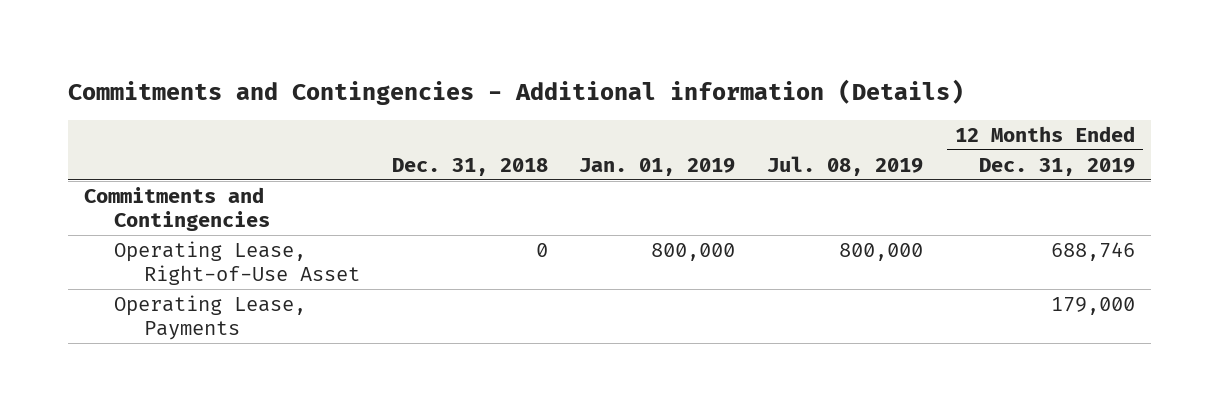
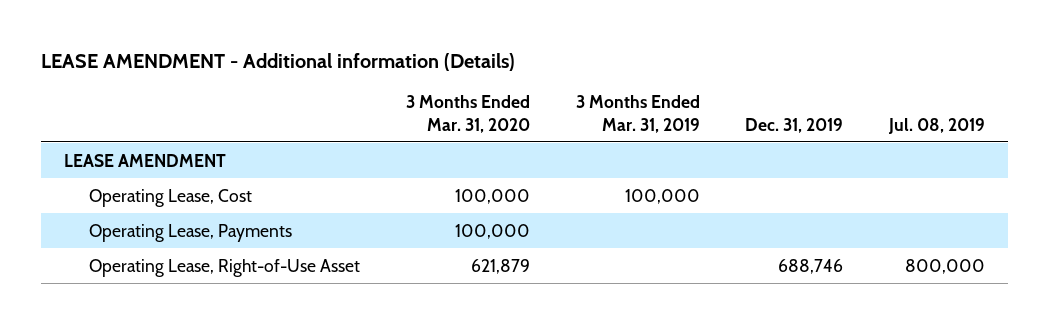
- Commitments and Contingencies - Additional information (Details)
+ LEASE AMENDMENT - Additional information (Details)
- | Dec. 31, 2018 | Jan. 01, 2019 | Jul. 08, 2019 | 12 Months Ended Dec. 31, 2019
+ | 3 Months Ended Mar. 31, 2020 | 3 Months Ended Mar. 31, 2019 | Dec. 31, 2019 | Jul. 08, 2019
- Commitments and Contingencies
+ LEASE AMENDMENT
+ Operating Lease, Cost | 100,000 | 100,000 | |
moved down: Operating Lease, Right-of-Use Asset | 621,879 | | 688,746 | 800,000

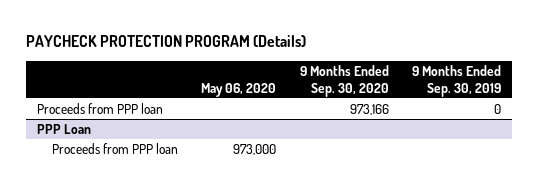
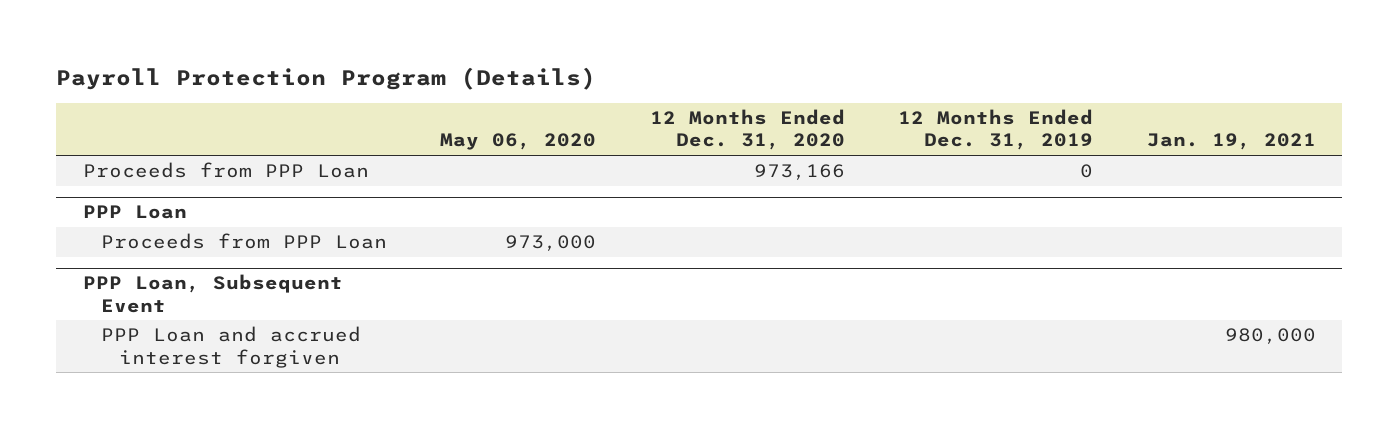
- PAYCHECK PROTECTION PROGRAM (Details)
+ Payroll Protection Program (Details)
- | May 06, 2020 | 9 Months Ended Sep. 30, 2020 | 9 Months Ended Sep. 30, 2019
+ | May 06, 2020 | 12 Months Ended Dec. 31, 2020 | 12 Months Ended Dec. 31, 2019 | Jan. 19, 2021
- Proceeds from PPP loan | | 973,166 | 0
+ Proceeds from PPP Loan | | 973,166 | 0 |
@ PPP Loan
- Proceeds from PPP loan | 973,000 | |
+ Proceeds from PPP Loan | 973,000 | | |
+ PPP Loan, Subsequent Event
+ PPP Loan and accrued interest forgiven | | | | 980,000

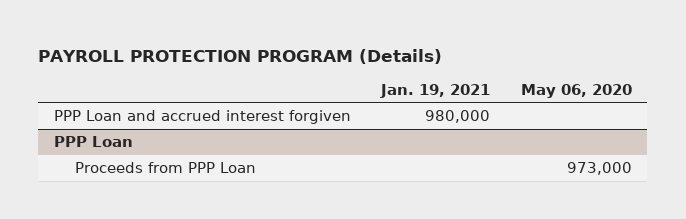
- Payroll Protection Program (Details)
+ PAYROLL PROTECTION PROGRAM (Details)
- | May 06, 2020 | 12 Months Ended Dec. 31, 2020 | 12 Months Ended Dec. 31, 2019 | Jan. 19, 2021
+ | Jan. 19, 2021 | May 06, 2020
- Proceeds from PPP Loan | | 973,166 | 0 |
+ PPP Loan and accrued interest forgiven | 980,000 |
- PPP Loan, Subsequent Event
- PPP Loan and accrued interest forgiven | | | | 980,000

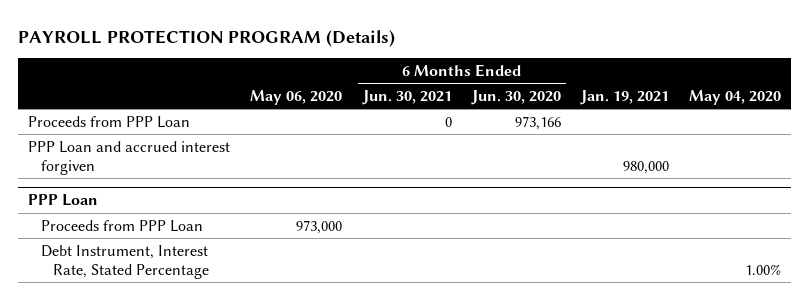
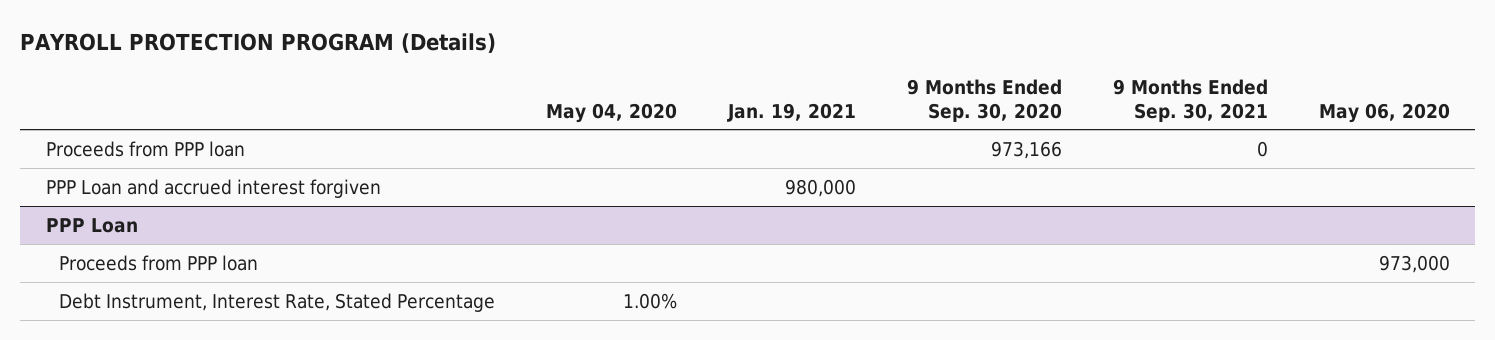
- | May 06, 2020 | 6 Months Ended Jun. 30, 2021 | 6 Months Ended Jun. 30, 2020 | Jan. 19, 2021 | May 04, 2020
+ | May 04, 2020 | Jan. 19, 2021 | 9 Months Ended Sep. 30, 2020 | 9 Months Ended Sep. 30, 2021 | May 06, 2020
- Proceeds from PPP Loan | | 0 | 973,166 | |
+ Proceeds from PPP loan | | | 973,166 | 0 |
@ PPP Loan
- Proceeds from PPP Loan | 973,000 | | | |
+ Proceeds from PPP loan | | | | | 973,000

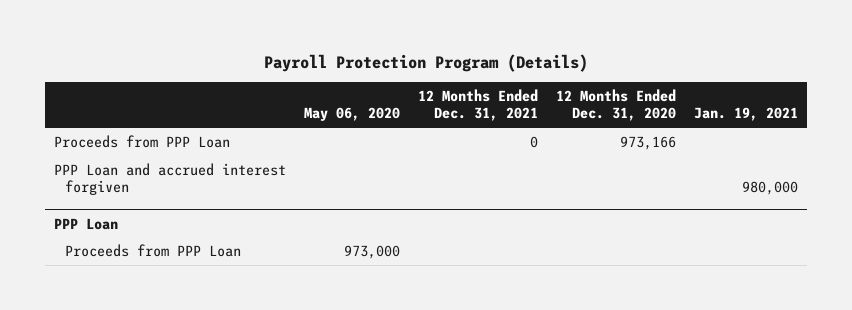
- PAYROLL PROTECTION PROGRAM (Details)
+ Payroll Protection Program (Details)
- | May 04, 2020 | Jan. 19, 2021 | 9 Months Ended Sep. 30, 2020 | 9 Months Ended Sep. 30, 2021 | May 06, 2020
+ | May 06, 2020 | 12 Months Ended Dec. 31, 2021 | 12 Months Ended Dec. 31, 2020 | Jan. 19, 2021
- Proceeds from PPP loan | | | 973,166 | 0 |
+ Proceeds from PPP Loan | | 0 | 973,166 |
@ PPP Loan
- Proceeds from PPP loan | | | | | 973,000
- Debt Instrument, Interest Rate, Stated Percentage | 1.00% | | | |
+ Proceeds from PPP Loan | 973,000 | | |

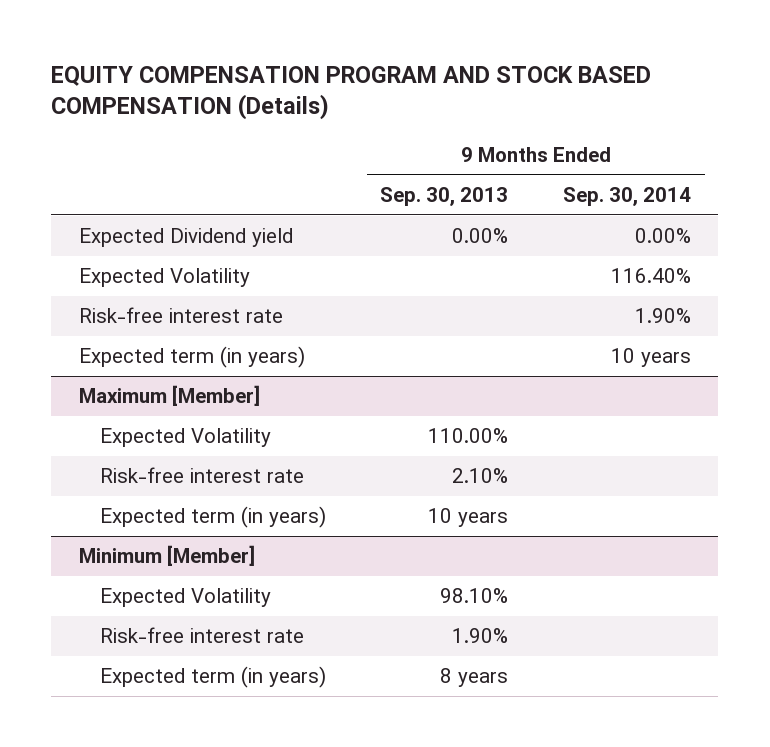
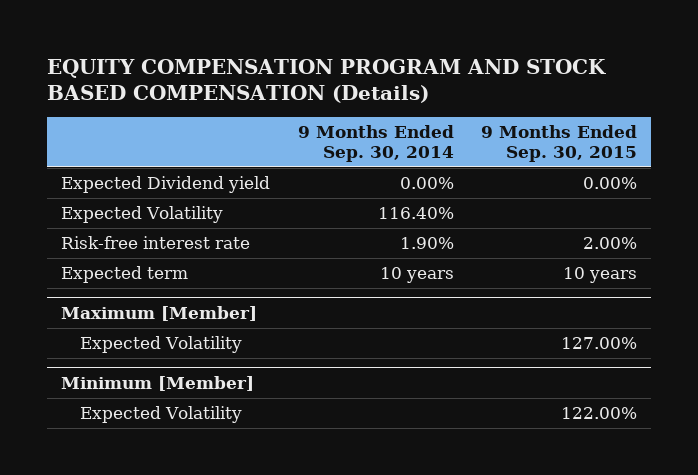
- | 9 Months Ended Sep. 30, 2013 | 9 Months Ended Sep. 30, 2014
+ | 9 Months Ended Sep. 30, 2014 | 9 Months Ended Sep. 30, 2015
- Expected term (in years) | | 10 years
+ Expected term | 10 years | 10 years
@ Maximum [Member]
- Risk-free interest rate | 2.10% |
- Expected term (in years) | 10 years |
@ Minimum [Member]
- Risk-free interest rate | 1.90% |
- Expected term (in years) | 8 years |

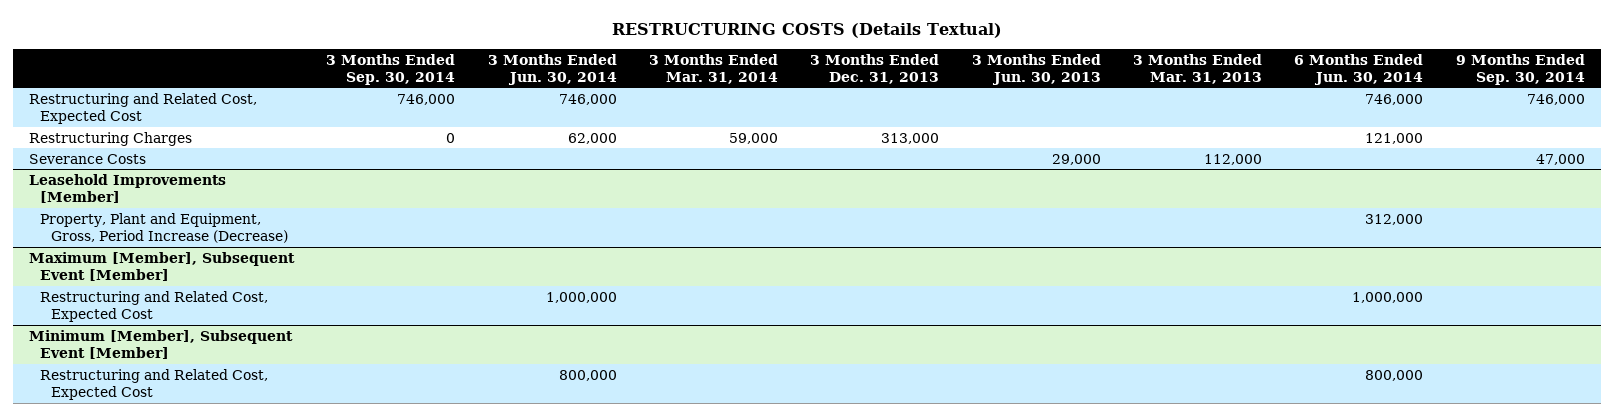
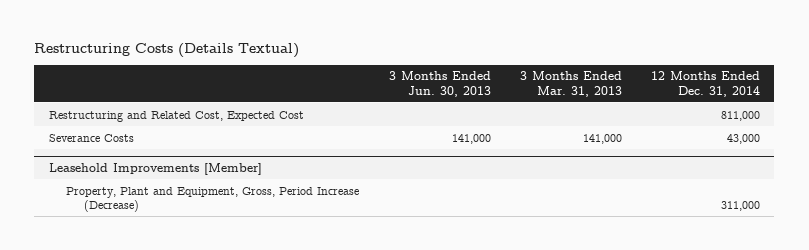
- RESTRUCTURING COSTS (Details Textual)
+ Restructuring Costs (Details Textual)
- | 3 Months Ended Sep. 30, 2014 | 3 Months Ended Jun. 30, 2014 | 3 Months Ended Mar. 31, 2014 | 3 Months Ended Dec. 31, 2013 | 3 Months Ended Jun. 30, 2013 | 3 Months Ended Mar. 31, 2013 | 6 Months Ended Jun. 30, 2014 | 9 Months Ended Sep. 30, 2014
+ | 3 Months Ended Jun. 30, 2013 | 3 Months Ended Mar. 31, 2013 | 12 Months Ended Dec. 31, 2014
- Restructuring Charges | 0 | 62,000 | 59,000 | 313,000 | | | 121,000 |
- Severance Costs | | | | | 29,000 | 112,000 | | 47,000
+ Severance Costs | 141,000 | 141,000 | 43,000
- Maximum [Member], Subsequent Event [Member]
- Restructuring and Related Cost, Expected Cost | | 1,000,000 | | | | | 1,000,000 |
- Minimum [Member], Subsequent Event [Member]
- Restructuring and Related Cost, Expected Cost | | 800,000 | | | | | 800,000 |

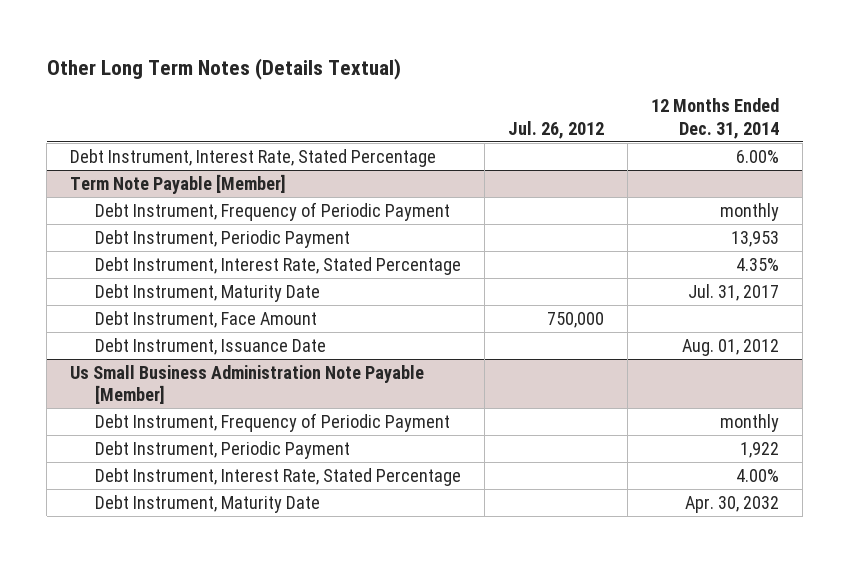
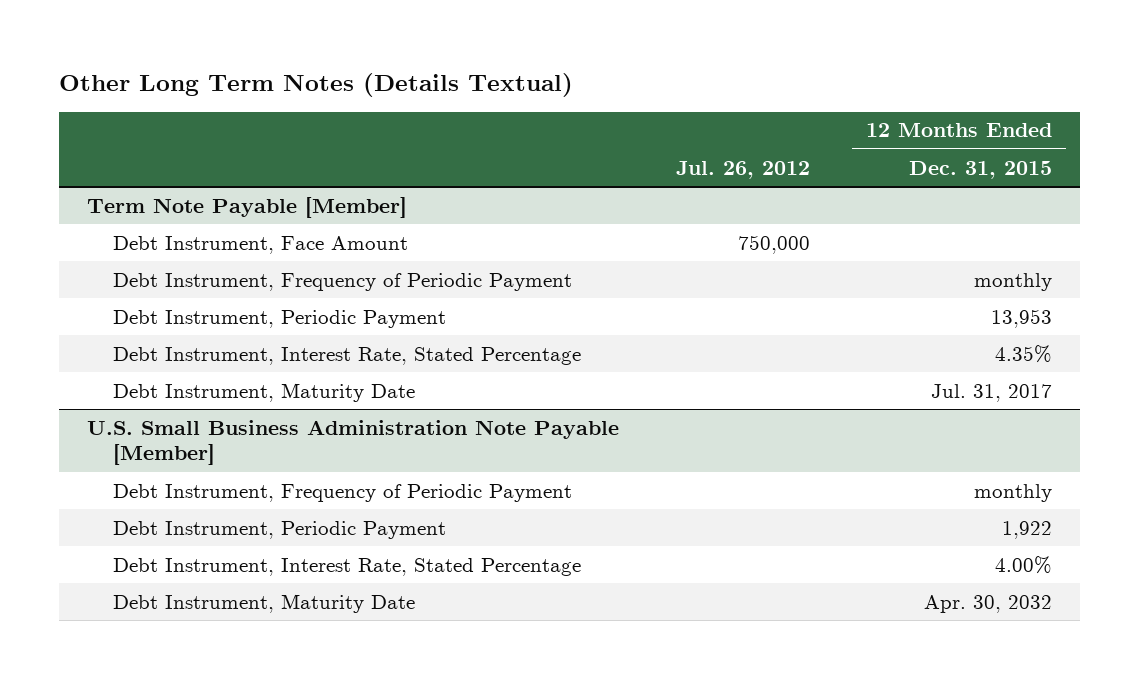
- | Jul. 26, 2012 | 12 Months Ended Dec. 31, 2014
+ | Jul. 26, 2012 | 12 Months Ended Dec. 31, 2015
- Debt Instrument, Interest Rate, Stated Percentage | | 6.00%
@ Term Note Payable [Member]
moved up: Debt Instrument, Face Amount | 750,000 |
- Debt Instrument, Issuance Date | | Aug. 01, 2012
- Us Small Business Administration Note Payable [Member]
+ U.S. Small Business Administration Note Payable [Member]

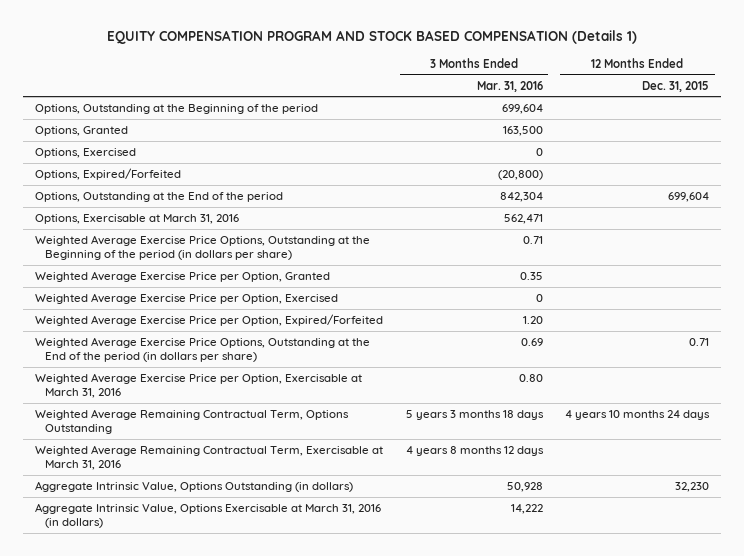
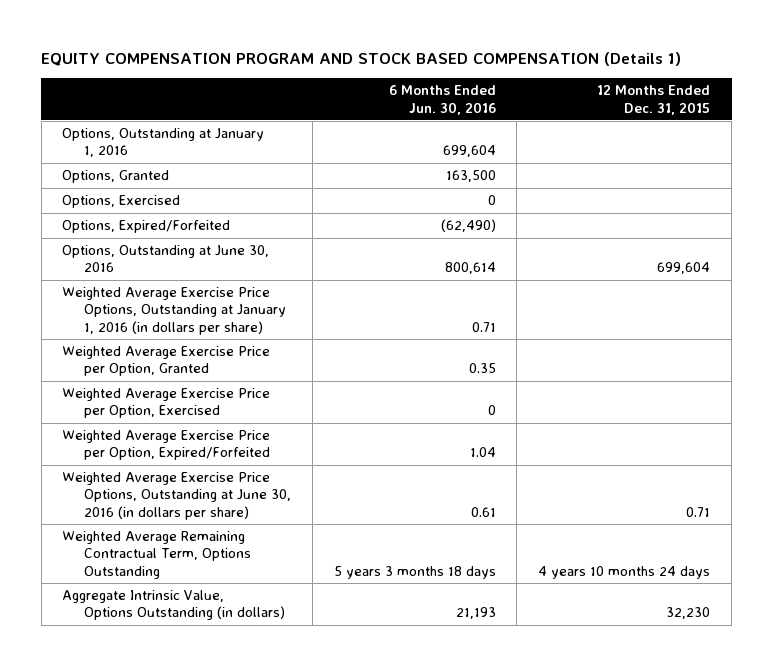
- | 3 Months Ended Mar. 31, 2016 | 12 Months Ended Dec. 31, 2015
+ | 6 Months Ended Jun. 30, 2016 | 12 Months Ended Dec. 31, 2015
- Options, Outstanding at the Beginning of the period | 699,604 |
+ Options, Outstanding at January 1, 2016 | 699,604 |
- Options, Outstanding at the End of the period | 842,304 | 699,604
- Options, Exercisable at March 31, 2016 | 562,471 |
- Weighted Average Exercise Price Options, Outstanding at the Beginning of the period (in dollars per share) | 0.71 |
+ Options, Outstanding at June 30, 2016 | 800,614 | 699,604
+ Weighted Average Exercise Price Options, Outstanding at January 1, 2016 (in dollars per share) | 0.71 |
- Weighted Average Exercise Price Options, Outstanding at the End of the period (in dollars per share) | 0.69 | 0.71
- Weighted Average Exercise Price per Option, Exercisable at March 31, 2016 | 0.80 |
+ Weighted Average Exercise Price Options, Outstanding at June 30, 2016 (in dollars per share) | 0.61 | 0.71
- Weighted Average Remaining Contractual Term, Exercisable at March 31, 2016 | 4 years 8 months 12 days |
- Aggregate Intrinsic Value, Options Exercisable at March 31, 2016 (in dollars) | 14,222 |

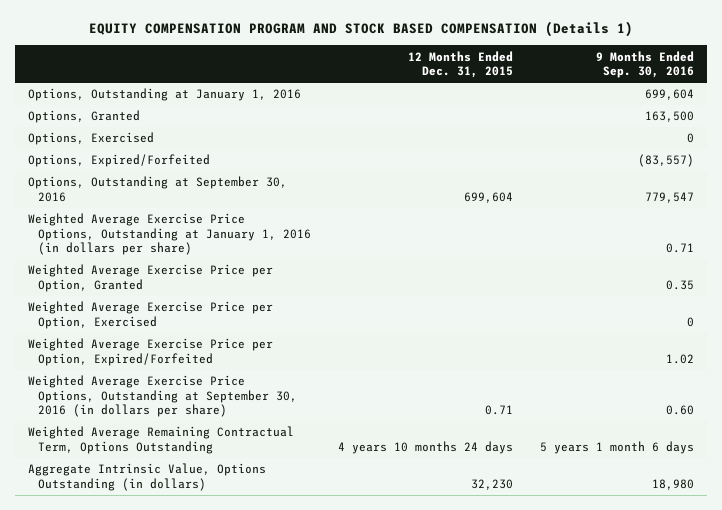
- | 6 Months Ended Jun. 30, 2016 | 12 Months Ended Dec. 31, 2015
+ | 12 Months Ended Dec. 31, 2015 | 9 Months Ended Sep. 30, 2016
- Options, Outstanding at June 30, 2016 | 800,614 | 699,604
+ Options, Outstanding at September 30, 2016 | 699,604 | 779,547
- Weighted Average Exercise Price Options, Outstanding at June 30, 2016 (in dollars per share) | 0.61 | 0.71
+ Weighted Average Exercise Price Options, Outstanding at September 30, 2016 (in dollars per share) | 0.71 | 0.60

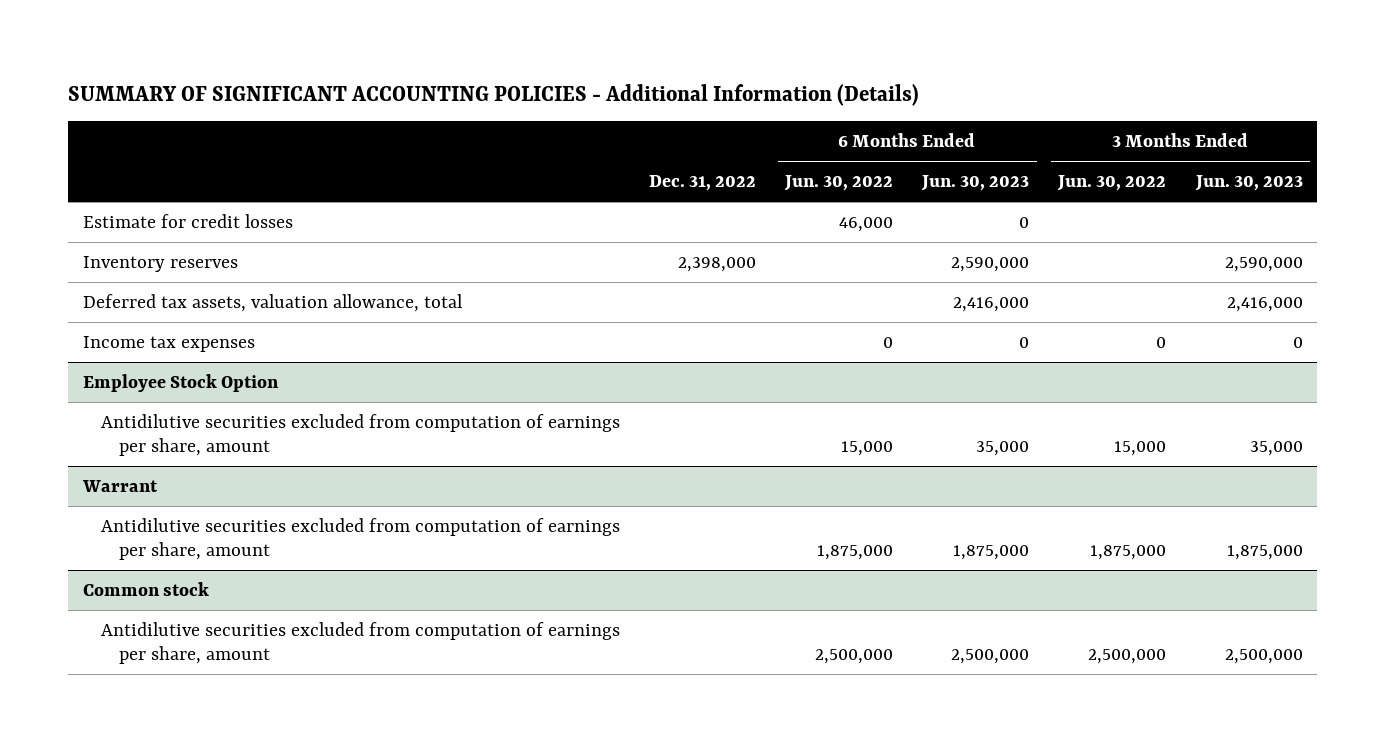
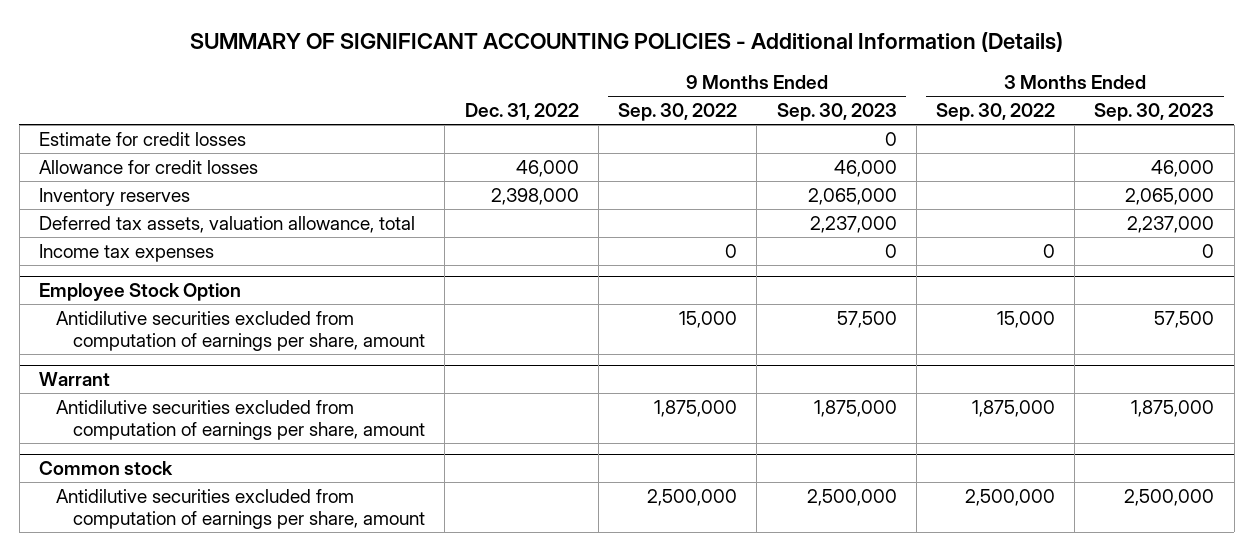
- | Dec. 31, 2022 | 6 Months Ended Jun. 30, 2022 | 6 Months Ended Jun. 30, 2023 | 3 Months Ended Jun. 30, 2022 | 3 Months Ended Jun. 30, 2023
+ | Dec. 31, 2022 | 9 Months Ended Sep. 30, 2022 | 9 Months Ended Sep. 30, 2023 | 3 Months Ended Sep. 30, 2022 | 3 Months Ended Sep. 30, 2023
+ Allowance for credit losses | 46,000 | | 46,000 | | 46,000

